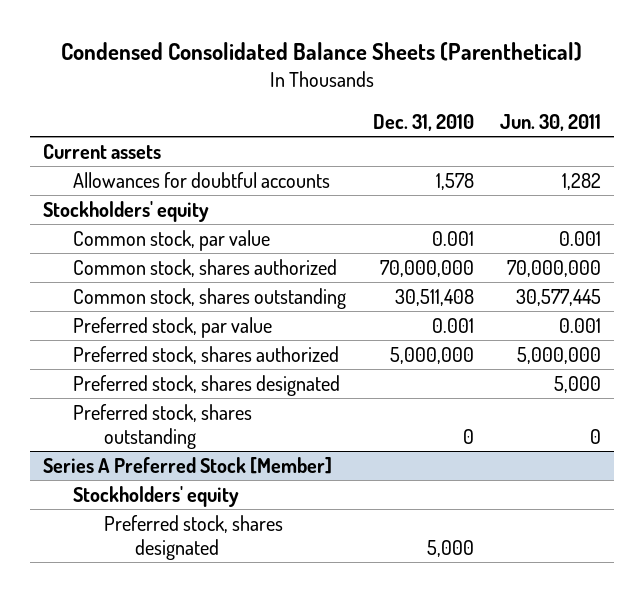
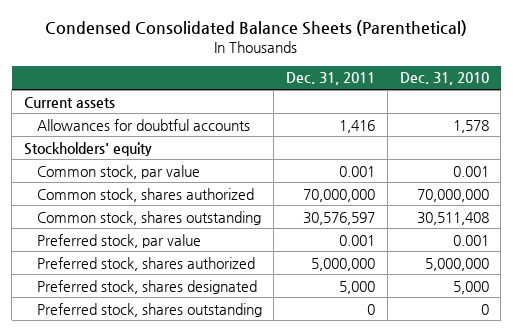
- | Dec. 31, 2010 | Jun. 30, 2011
+ | Dec. 31, 2011 | Dec. 31, 2010
- Preferred stock, shares designated | | 5,000
- Series A Preferred Stock [Member]
- Stockholders' equity
moved down: Preferred stock, shares outstanding | 0 | 0

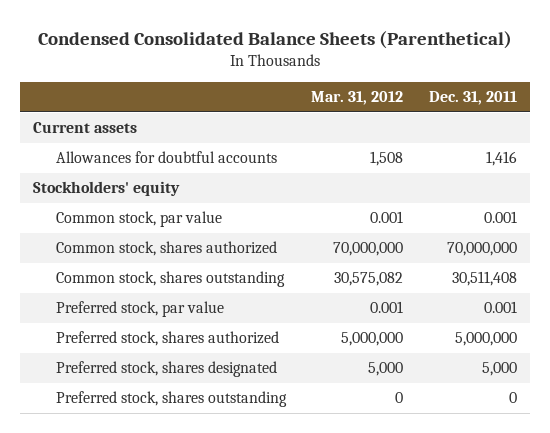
- | Dec. 31, 2011 | Dec. 31, 2010
+ | Mar. 31, 2012 | Dec. 31, 2011
- Common stock, shares outstanding | 30,576,597 | 30,511,408
+ Common stock, shares outstanding | 30,575,082 | 30,511,408

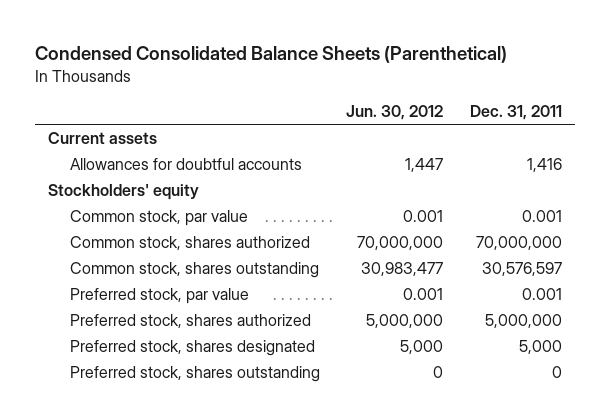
- | Mar. 31, 2012 | Dec. 31, 2011
+ | Jun. 30, 2012 | Dec. 31, 2011
- Common stock, shares outstanding | 30,575,082 | 30,511,408
+ Common stock, shares outstanding | 30,983,477 | 30,576,597

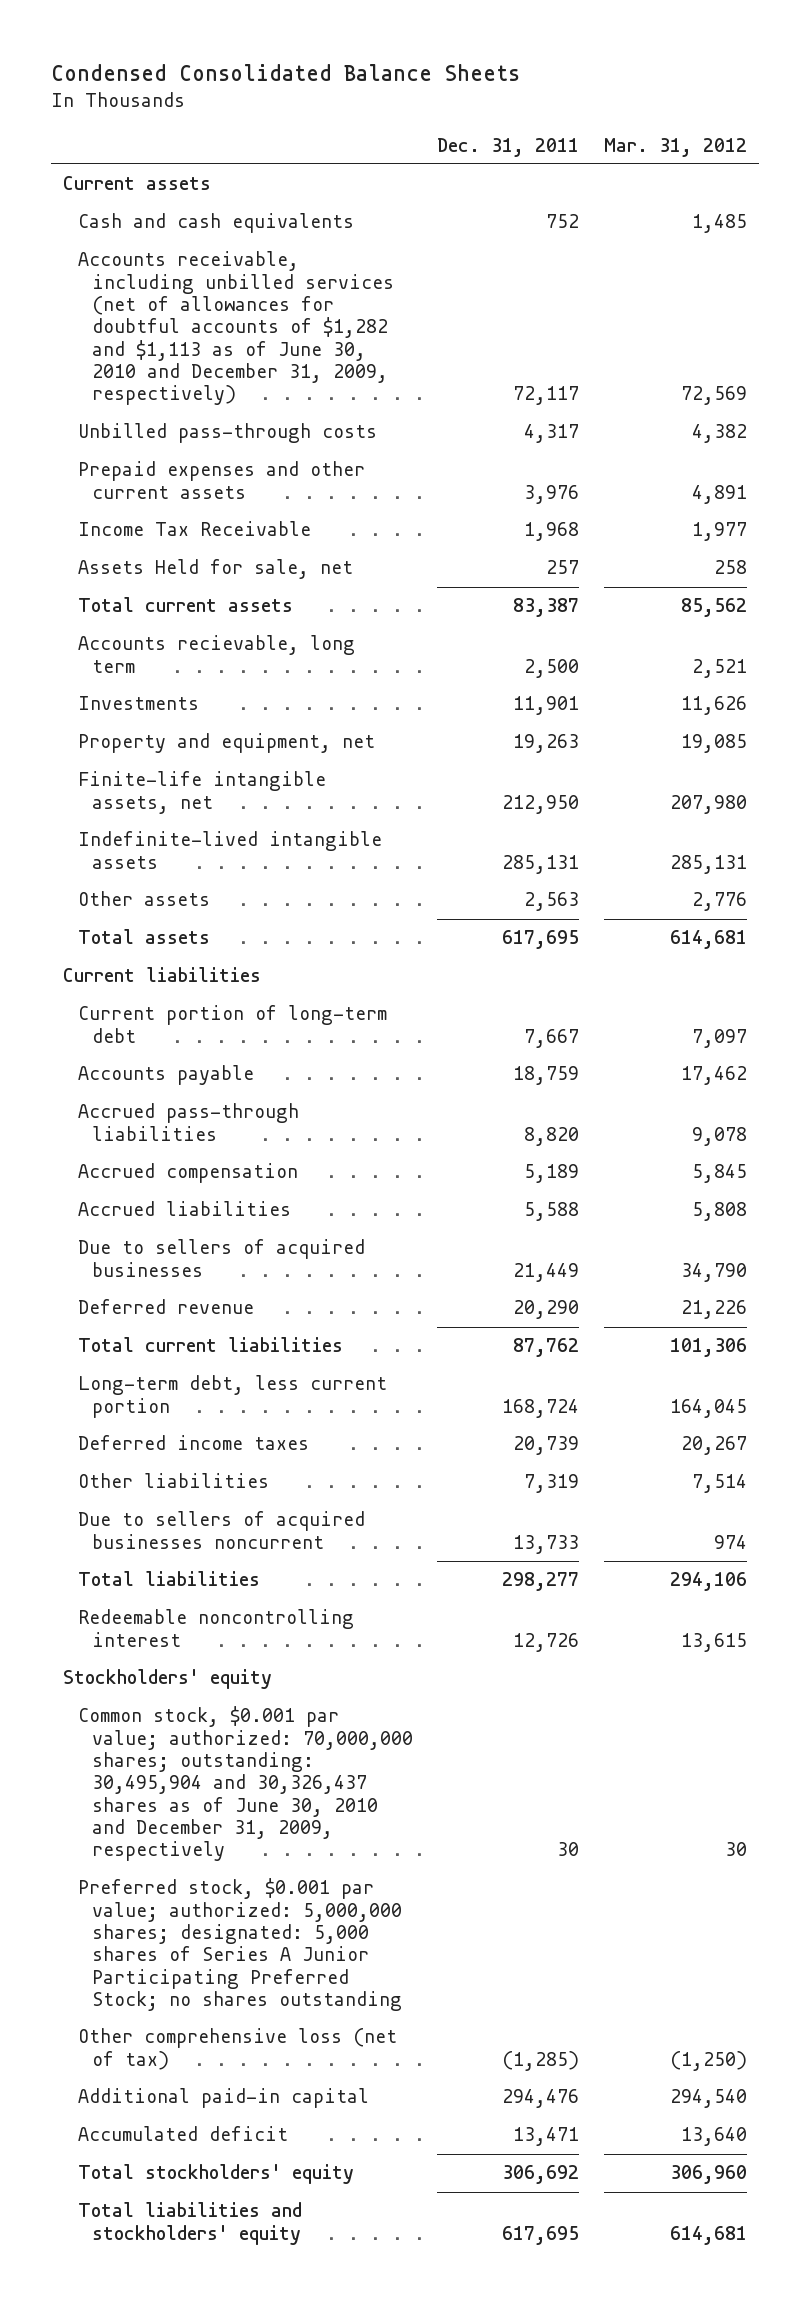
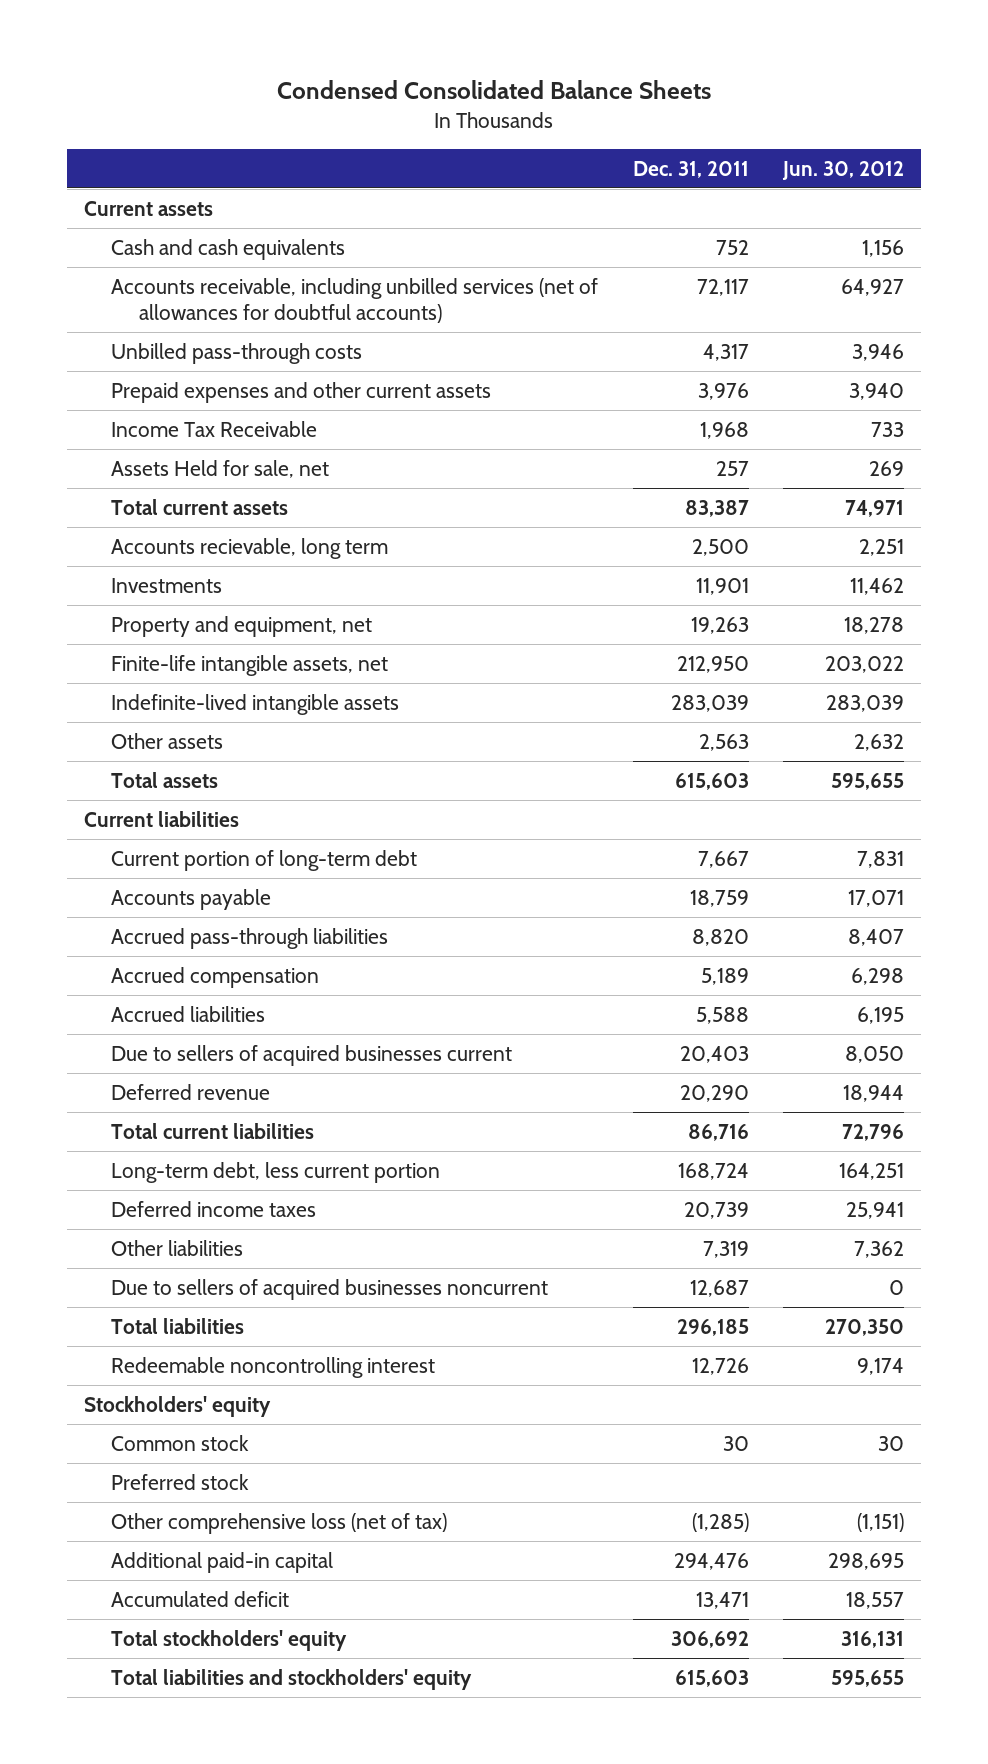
- | Dec. 31, 2011 | Mar. 31, 2012
+ | Dec. 31, 2011 | Jun. 30, 2012
- Accounts receivable, including unbilled services (net of allowances for doubtful accounts of $1,282 and $1,113 as of June 30, 2010 and December 31, 2009, respectively) | 72,117 | 72,569
+ Accounts receivable, including unbilled services (net of allowances for doubtful accounts) | 72,117 | 64,927
- Indefinite-lived intangible assets | 285,131 | 285,131
+ Indefinite-lived intangible assets | 283,039 | 283,039
- Total assets | 617,695 | 614,681
+ Total assets | 615,603 | 595,655
- Due to sellers of acquired businesses | 21,449 | 34,790
+ Due to sellers of acquired businesses current | 20,403 | 8,050
- Total current liabilities | 87,762 | 101,306
+ Total current liabilities | 86,716 | 72,796
- Due to sellers of acquired businesses noncurrent | 13,733 | 974
- Total liabilities | 298,277 | 294,106
+ Due to sellers of acquired businesses noncurrent | 12,687 | 0
+ Total liabilities | 296,185 | 270,350
- Common stock, $0.001 par value; authorized: 70,000,000 shares; outstanding: 30,495,904 and 30,326,437 shares as of June 30, 2010 and December 31, 2009, respectively | 30 | 30
- Preferred stock, $0.001 par value; authorized: 5,000,000 shares; designated: 5,000 shares of Series A Junior Participating Preferred Stock; no shares outstanding
+ Common stock | 30 | 30
+ Preferred stock
- Total liabilities and stockholders' equity | 617,695 | 614,681
+ Total liabilities and stockholders' equity | 615,603 | 595,655

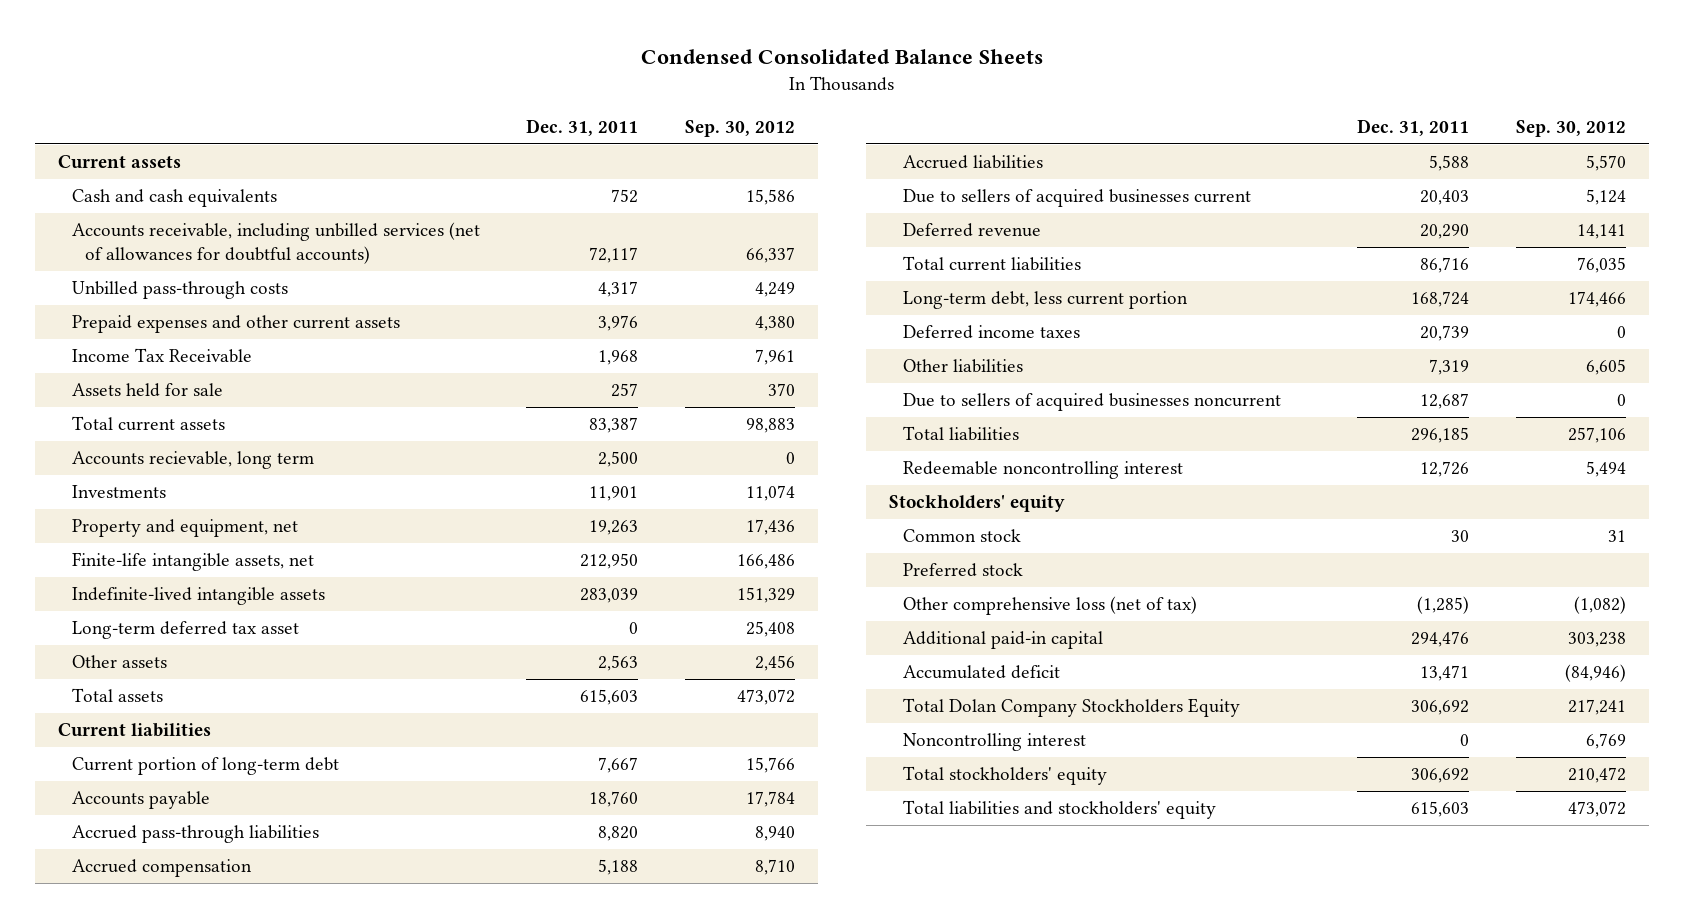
- | Dec. 31, 2011 | Jun. 30, 2012
+ | Dec. 31, 2011 | Sep. 30, 2012
- Assets Held for sale, net | 257 | 269
+ Assets held for sale | 257 | 370
+ Long-term deferred tax asset | 0 | 25,408
- Accounts payable | 18,759 | 17,071
+ Accounts payable | 18,760 | 17,784
- Accrued compensation | 5,189 | 6,298
+ Accrued compensation | 5,188 | 8,710
+ Total Dolan Company Stockholders Equity | 306,692 | 217,241
+ Noncontrolling interest | 0 | 6,769

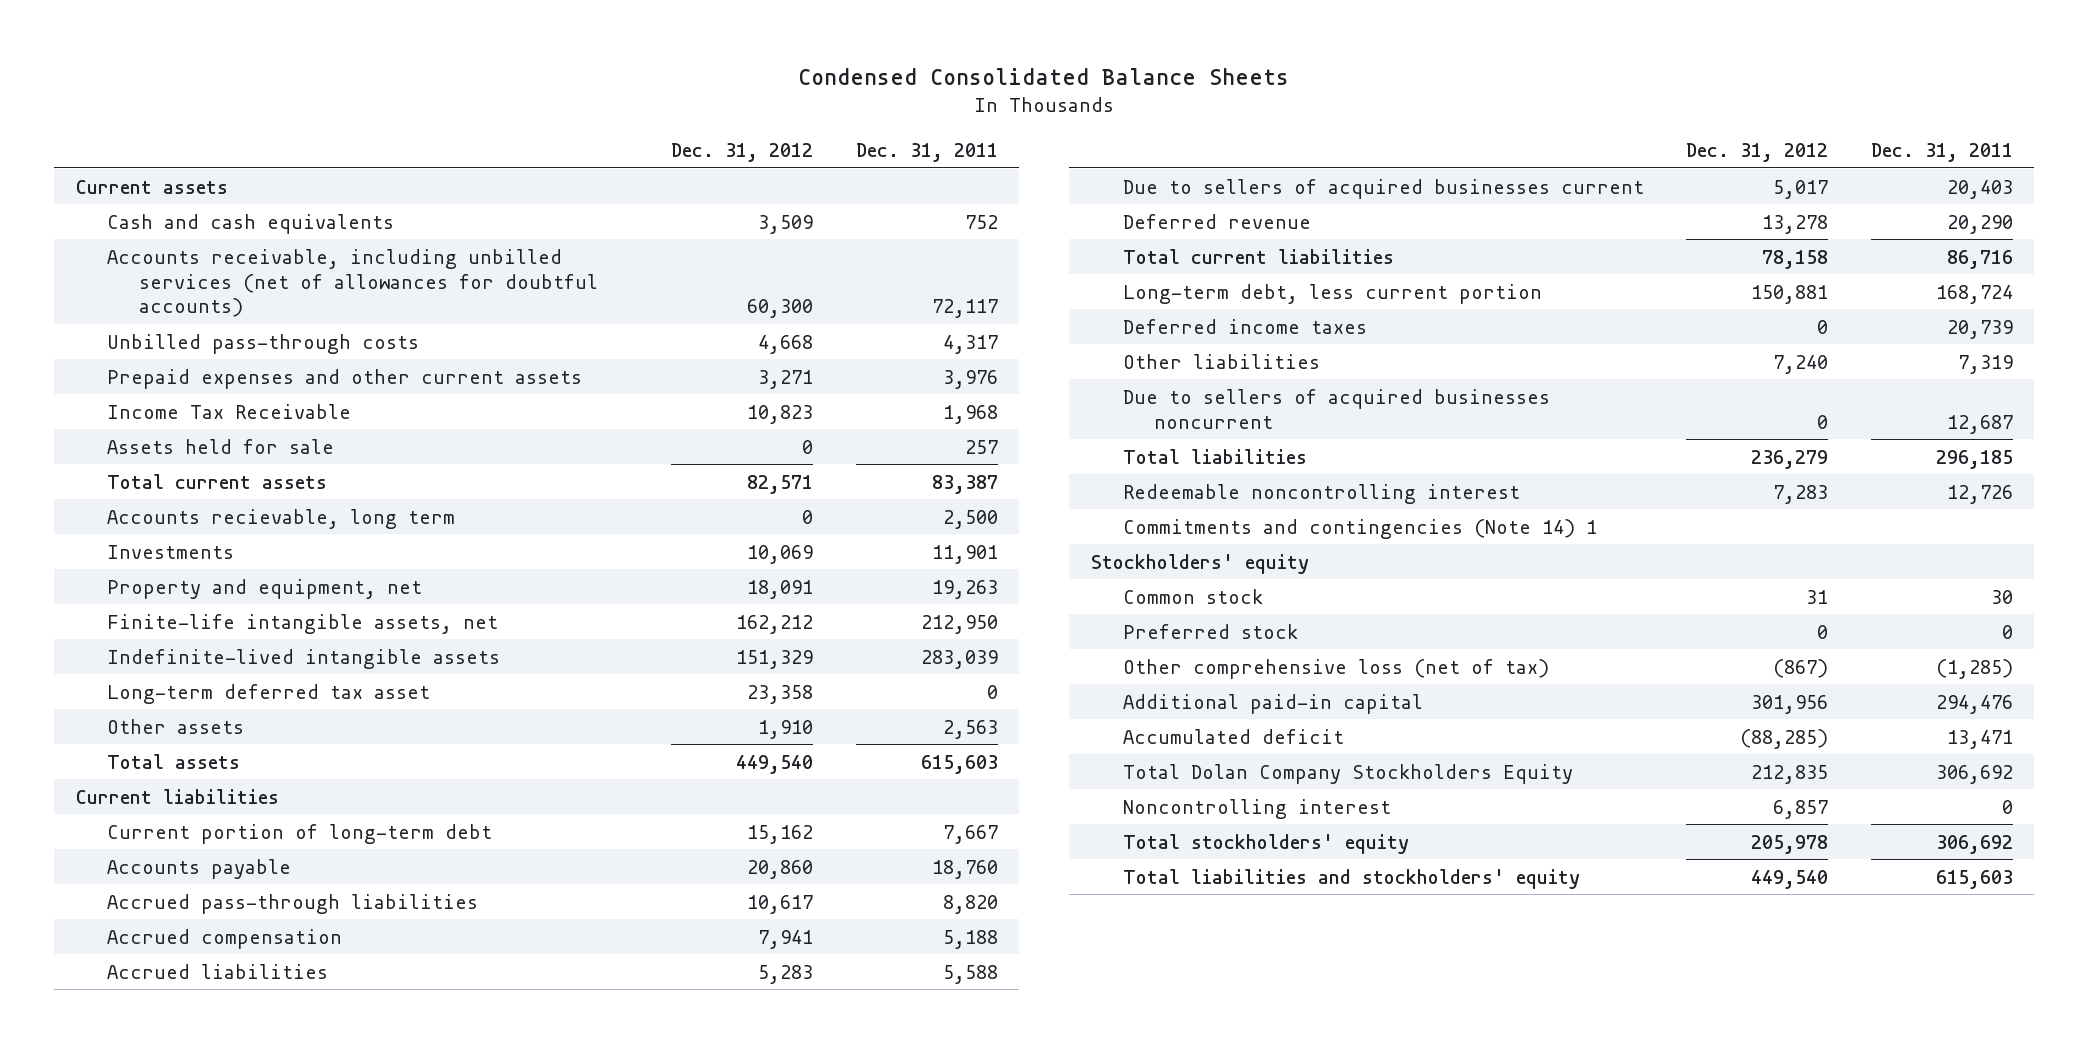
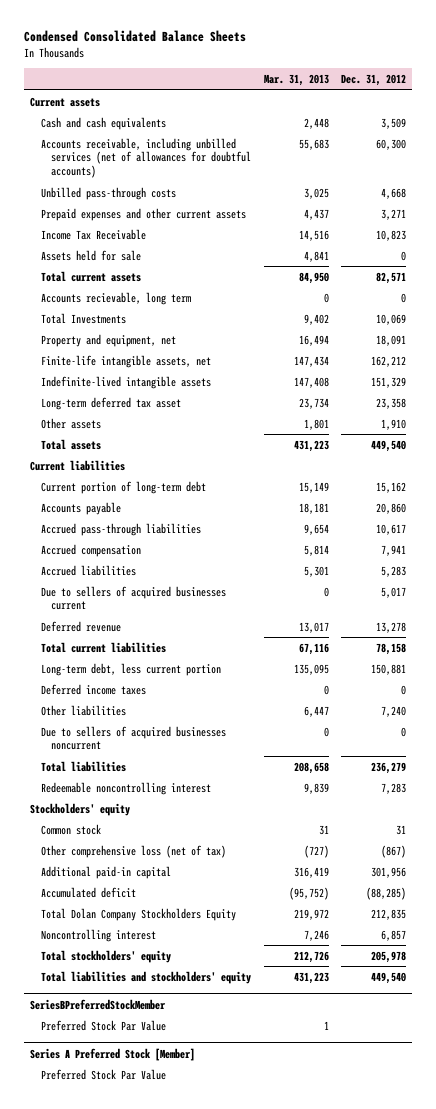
- | Dec. 31, 2012 | Dec. 31, 2011
+ | Mar. 31, 2013 | Dec. 31, 2012
- Investments | 10,069 | 11,901
+ Total Investments | 9,402 | 10,069
- Commitments and contingencies (Note 14) 1
- Preferred stock | 0 | 0
+ SeriesBPreferredStockMember
+ Preferred Stock Par Value | 1 |
+ Series A Preferred Stock [Member]
+ Preferred Stock Par Value

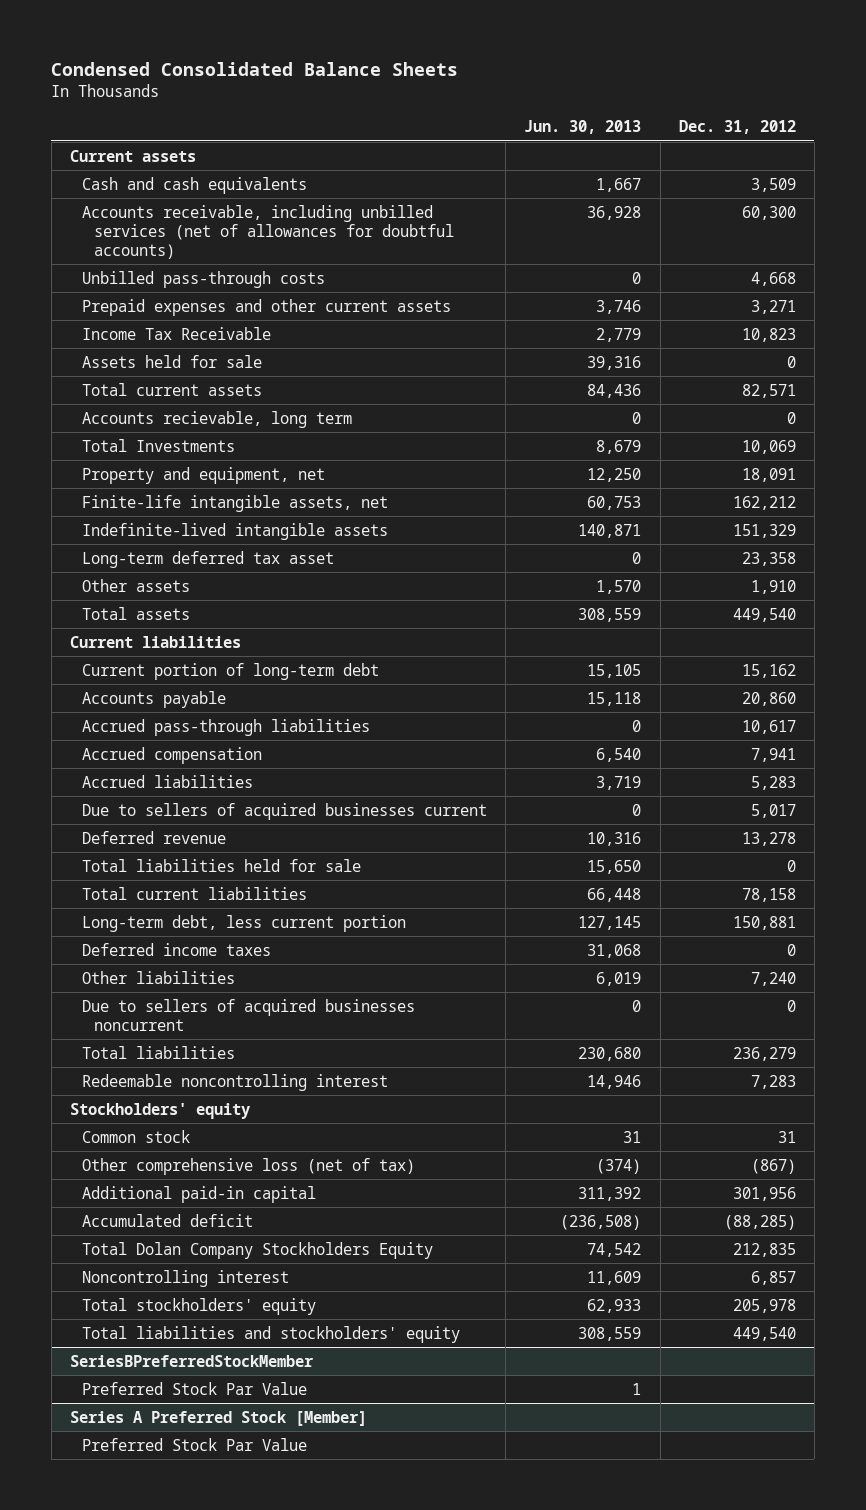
- | Mar. 31, 2013 | Dec. 31, 2012
+ | Jun. 30, 2013 | Dec. 31, 2012
+ Total liabilities held for sale | 15,650 | 0

